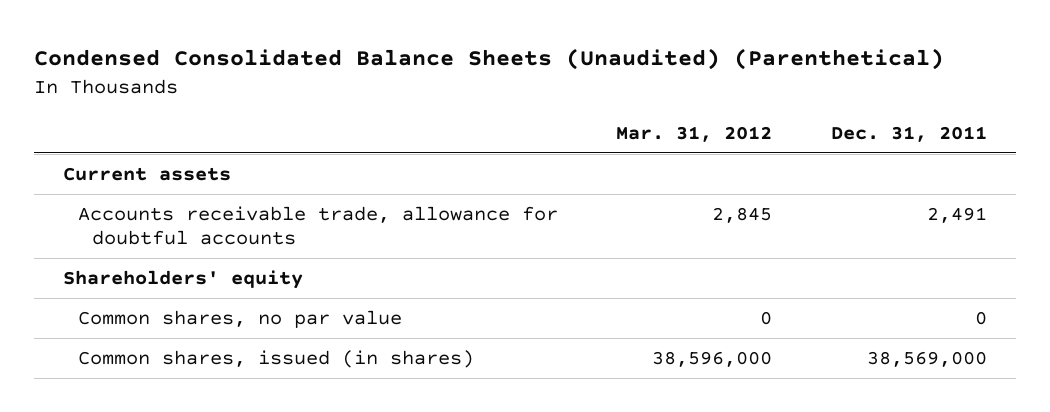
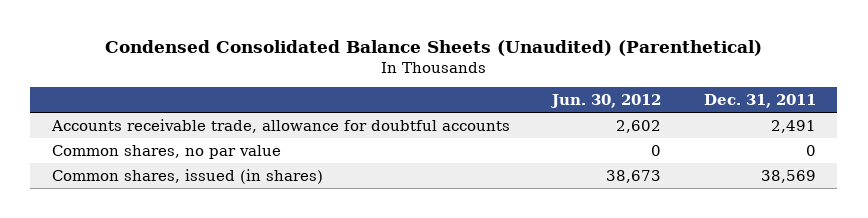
- | Mar. 31, 2012 | Dec. 31, 2011
+ | Jun. 30, 2012 | Dec. 31, 2011
- Current assets
- Shareholders' equity
- Common shares, issued (in shares) | 38,596,000 | 38,569,000
+ Common shares, issued (in shares) | 38,673 | 38,569

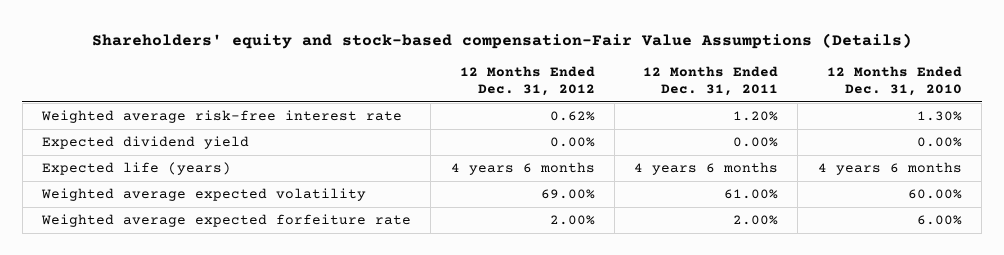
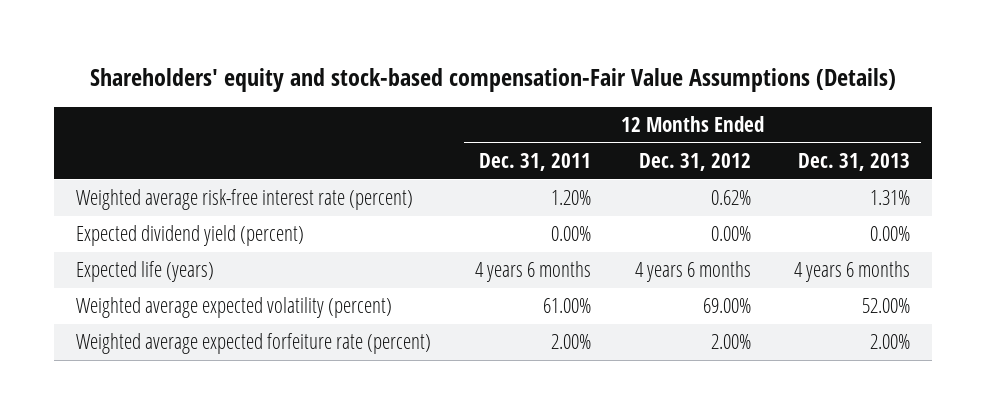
- | 12 Months Ended Dec. 31, 2012 | 12 Months Ended Dec. 31, 2011 | 12 Months Ended Dec. 31, 2010
+ | 12 Months Ended Dec. 31, 2011 | 12 Months Ended Dec. 31, 2012 | 12 Months Ended Dec. 31, 2013
- Weighted average risk-free interest rate | 0.62% | 1.20% | 1.30%
- Expected dividend yield | 0.00% | 0.00% | 0.00%
+ Weighted average risk-free interest rate (percent) | 1.20% | 0.62% | 1.31%
+ Expected dividend yield (percent) | 0.00% | 0.00% | 0.00%
- Weighted average expected volatility | 69.00% | 61.00% | 60.00%
- Weighted average expected forfeiture rate | 2.00% | 2.00% | 6.00%
+ Weighted average expected volatility (percent) | 61.00% | 69.00% | 52.00%
+ Weighted average expected forfeiture rate (percent) | 2.00% | 2.00% | 2.00%

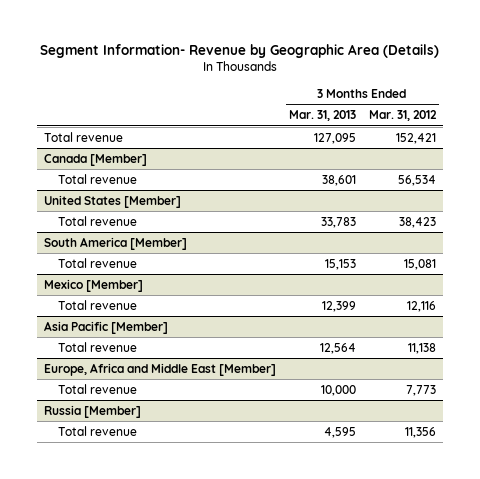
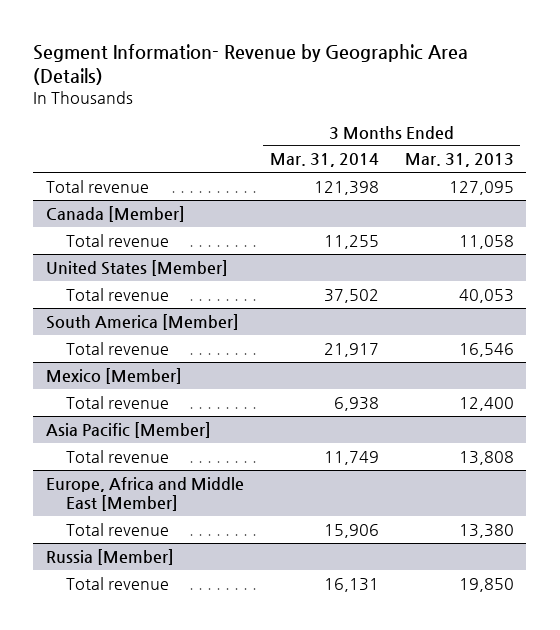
- | 3 Months Ended Mar. 31, 2013 | 3 Months Ended Mar. 31, 2012
+ | 3 Months Ended Mar. 31, 2014 | 3 Months Ended Mar. 31, 2013
@ Canada [Member]
- Total revenue | 38,601 | 56,534
+ Total revenue | 11,255 | 11,058
@ United States [Member]
- Total revenue | 33,783 | 38,423
+ Total revenue | 37,502 | 40,053
@ South America [Member]
- Total revenue | 15,153 | 15,081
+ Total revenue | 21,917 | 16,546
@ Mexico [Member]
- Total revenue | 12,399 | 12,116
+ Total revenue | 6,938 | 12,400
@ Asia Pacific [Member]
- Total revenue | 12,564 | 11,138
+ Total revenue | 11,749 | 13,808
@ Europe, Africa and Middle East [Member]
- Total revenue | 10,000 | 7,773
+ Total revenue | 15,906 | 13,380
@ Russia [Member]
- Total revenue | 4,595 | 11,356
+ Total revenue | 16,131 | 19,850

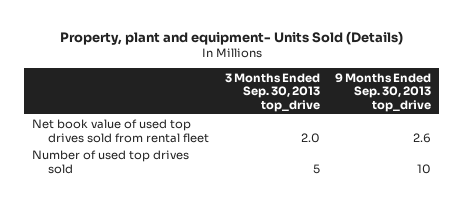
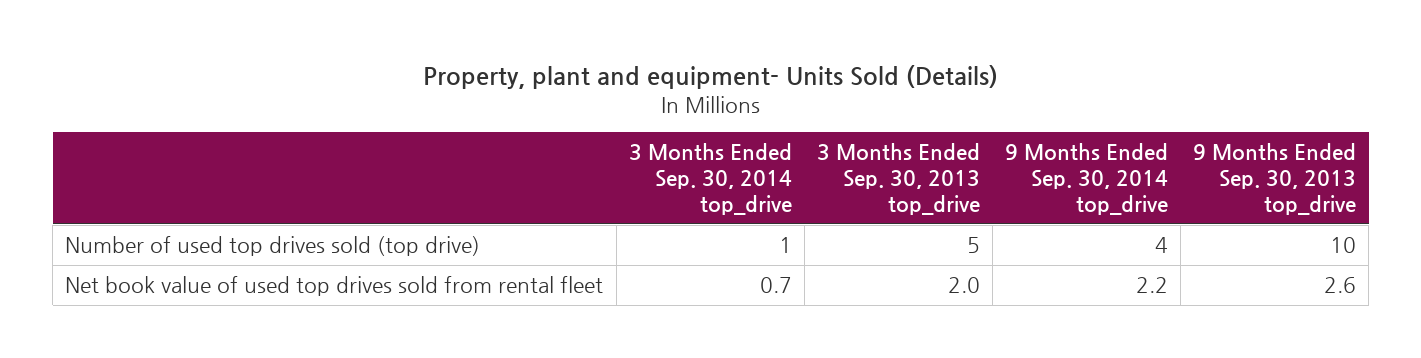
- | 3 Months Ended Sep. 30, 2013 top_drive | 9 Months Ended Sep. 30, 2013 top_drive
+ | 3 Months Ended Sep. 30, 2014 top_drive | 3 Months Ended Sep. 30, 2013 top_drive | 9 Months Ended Sep. 30, 2014 top_drive | 9 Months Ended Sep. 30, 2013 top_drive
+ Number of used top drives sold (top drive) | 1 | 5 | 4 | 10
- Number of used top drives sold | 5 | 10

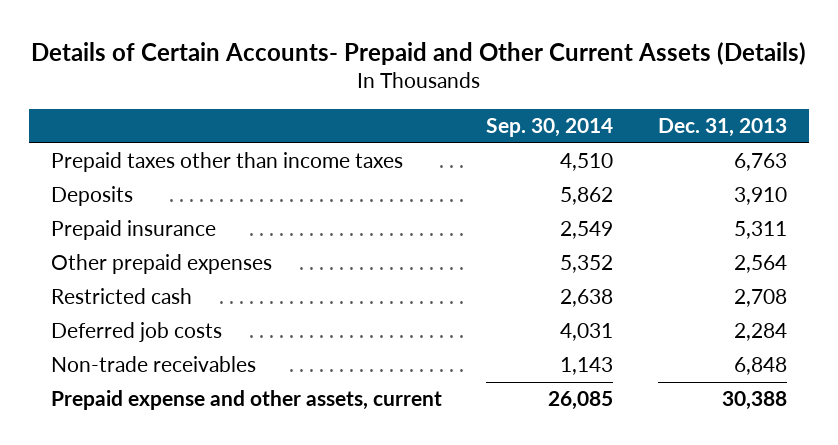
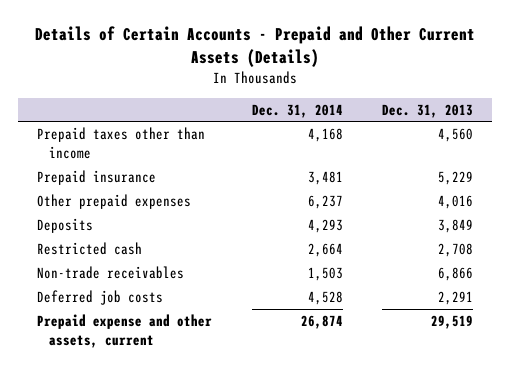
- Details of Certain Accounts- Prepaid and Other Current Assets (Details)
+ Details of Certain Accounts - Prepaid and Other Current Assets (Details)
- | Sep. 30, 2014 | Dec. 31, 2013
+ | Dec. 31, 2014 | Dec. 31, 2013
- Prepaid taxes other than income taxes | 4,510 | 6,763
- Deposits | 5,862 | 3,910
- Prepaid insurance | 2,549 | 5,311
- Other prepaid expenses | 5,352 | 2,564
+ Prepaid taxes other than income | 4,168 | 4,560
+ Prepaid insurance | 3,481 | 5,229
+ Other prepaid expenses | 6,237 | 4,016
+ Deposits | 4,293 | 3,849
- Deferred job costs | 4,031 | 2,284
- Non-trade receivables | 1,143 | 6,848
- Prepaid expense and other assets, current | 26,085 | 30,388
+ Non-trade receivables | 1,503 | 6,866
+ Deferred job costs | 4,528 | 2,291
+ Prepaid expense and other assets, current | 26,874 | 29,519

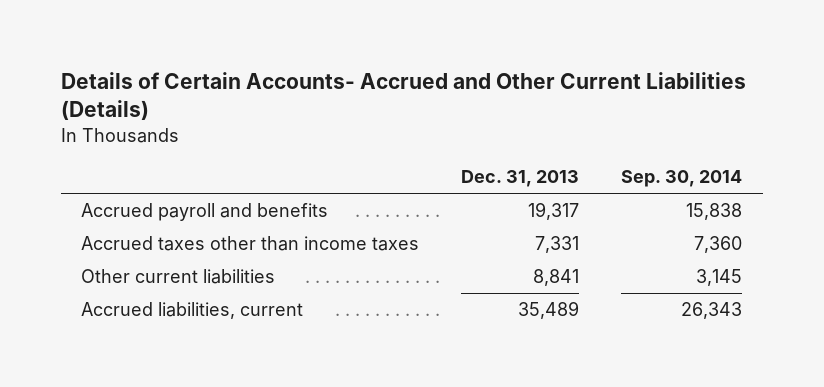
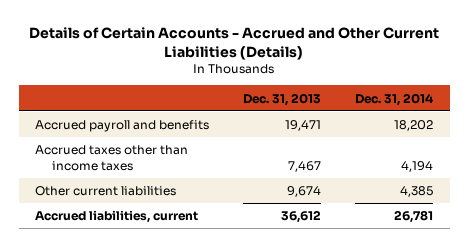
- Details of Certain Accounts- Accrued and Other Current Liabilities (Details)
+ Details of Certain Accounts - Accrued and Other Current Liabilities (Details)
- | Dec. 31, 2013 | Sep. 30, 2014
+ | Dec. 31, 2013 | Dec. 31, 2014
- Accrued payroll and benefits | 19,317 | 15,838
- Accrued taxes other than income taxes | 7,331 | 7,360
- Other current liabilities | 8,841 | 3,145
- Accrued liabilities, current | 35,489 | 26,343
+ Accrued payroll and benefits | 19,471 | 18,202
+ Accrued taxes other than income taxes | 7,467 | 4,194
+ Other current liabilities | 9,674 | 4,385
+ Accrued liabilities, current | 36,612 | 26,781

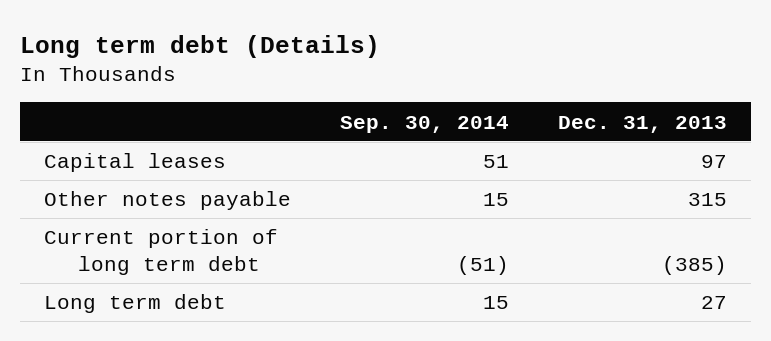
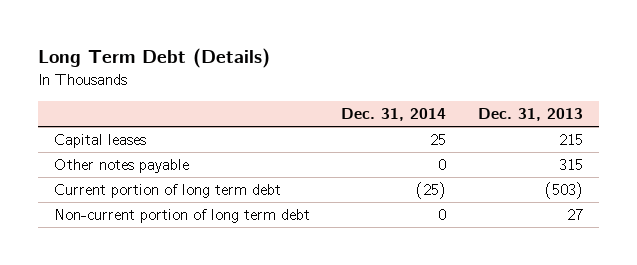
- Long term debt (Details)
+ Long Term Debt (Details)
- | Sep. 30, 2014 | Dec. 31, 2013
+ | Dec. 31, 2014 | Dec. 31, 2013
- Capital leases | 51 | 97
+ Capital leases | 25 | 215
- Current portion of long term debt | (51) | (385)
- Long term debt | 15 | 27
+ Current portion of long term debt | (25) | (503)
+ Non-current portion of long term debt | 0 | 27

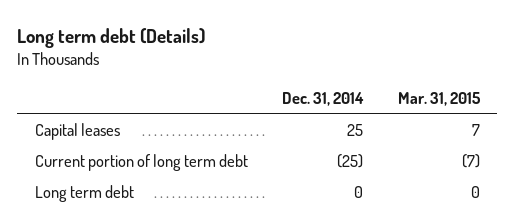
- Long Term Debt (Details)
+ Long term debt (Details)
- | Dec. 31, 2014 | Dec. 31, 2013
+ | Dec. 31, 2014 | Mar. 31, 2015
- Other notes payable | 0 | 315
- Non-current portion of long term debt | 0 | 27
+ Long term debt | 0 | 0

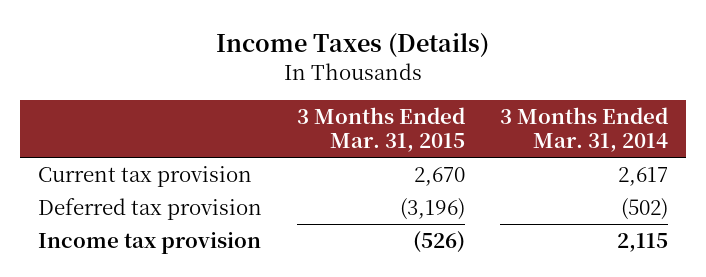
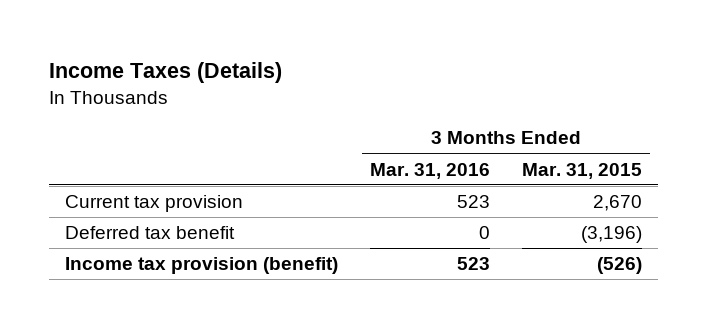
- | 3 Months Ended Mar. 31, 2015 | 3 Months Ended Mar. 31, 2014
+ | 3 Months Ended Mar. 31, 2016 | 3 Months Ended Mar. 31, 2015
- Deferred tax provision | (3,196) | (502)
- Income tax provision | (526) | 2,115
+ Deferred tax benefit | 0 | (3,196)
+ Income tax provision (benefit) | 523 | (526)

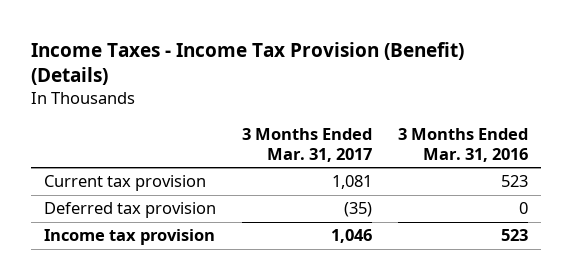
- Income Taxes (Details)
+ Income Taxes - Income Tax Provision (Benefit) (Details)
- | 3 Months Ended Mar. 31, 2016 | 3 Months Ended Mar. 31, 2015
+ | 3 Months Ended Mar. 31, 2017 | 3 Months Ended Mar. 31, 2016
- Deferred tax benefit | 0 | (3,196)
- Income tax provision (benefit) | 523 | (526)
+ Deferred tax provision | (35) | 0
+ Income tax provision | 1,046 | 523

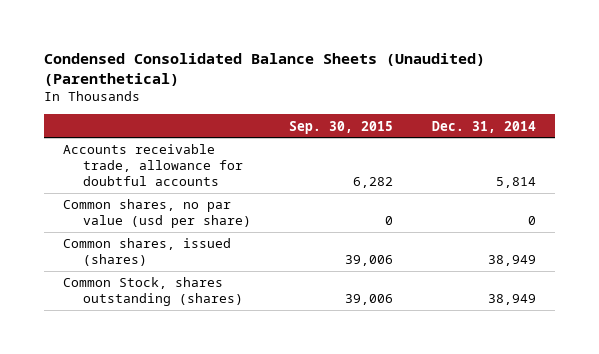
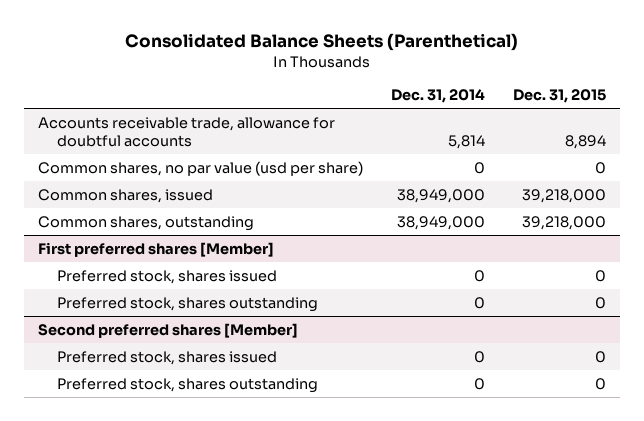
- Condensed Consolidated Balance Sheets (Unaudited) (Parenthetical)
+ Consolidated Balance Sheets (Parenthetical)
- | Sep. 30, 2015 | Dec. 31, 2014
+ | Dec. 31, 2014 | Dec. 31, 2015
- Common shares, issued (shares) | 39,006 | 38,949
- Common Stock, shares outstanding (shares) | 39,006 | 38,949
+ Common shares, issued | 38,949,000 | 39,218,000
+ Common shares, outstanding | 38,949,000 | 39,218,000
+ First preferred shares [Member]
+ Preferred stock, shares issued | 0 | 0
+ Preferred stock, shares outstanding | 0 | 0
+ Second preferred shares [Member]
+ Preferred stock, shares issued | 0 | 0
+ Preferred stock, shares outstanding | 0 | 0

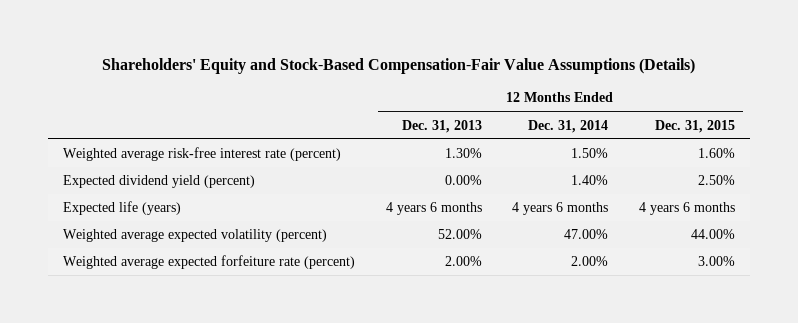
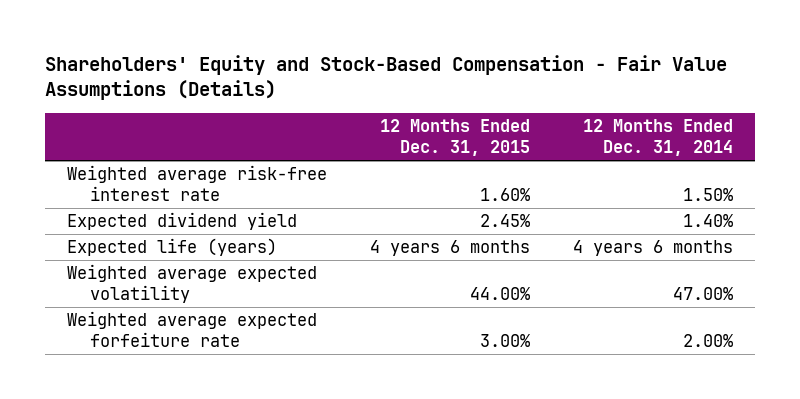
- Shareholders' Equity and Stock-Based Compensation-Fair Value Assumptions (Details)
+ Shareholders' Equity and Stock-Based Compensation - Fair Value Assumptions (Details)
- | 12 Months Ended Dec. 31, 2013 | 12 Months Ended Dec. 31, 2014 | 12 Months Ended Dec. 31, 2015
+ | 12 Months Ended Dec. 31, 2015 | 12 Months Ended Dec. 31, 2014
- Weighted average risk-free interest rate (percent) | 1.30% | 1.50% | 1.60%
- Expected dividend yield (percent) | 0.00% | 1.40% | 2.50%
+ Weighted average risk-free interest rate | 1.60% | 1.50%
+ Expected dividend yield | 2.45% | 1.40%
- Weighted average expected volatility (percent) | 52.00% | 47.00% | 44.00%
- Weighted average expected forfeiture rate (percent) | 2.00% | 2.00% | 3.00%
+ Weighted average expected volatility | 44.00% | 47.00%
+ Weighted average expected forfeiture rate | 3.00% | 2.00%

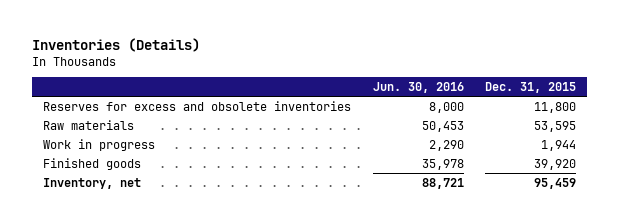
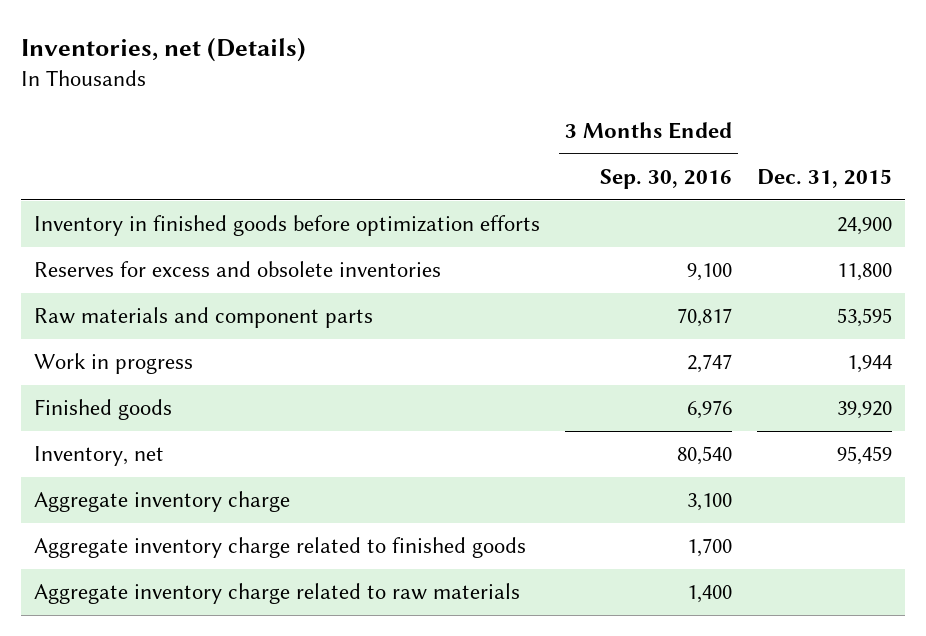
- Inventories (Details)
+ Inventories, net (Details)
- | Jun. 30, 2016 | Dec. 31, 2015
+ | 3 Months Ended Sep. 30, 2016 | Dec. 31, 2015
+ Inventory in finished goods before optimization efforts | | 24,900
- Raw materials | 50,453 | 53,595
+ Raw materials and component parts | 70,817 | 53,595
+ Aggregate inventory charge | 3,100 |
+ Aggregate inventory charge related to finished goods | 1,700 |
+ Aggregate inventory charge related to raw materials | 1,400 |

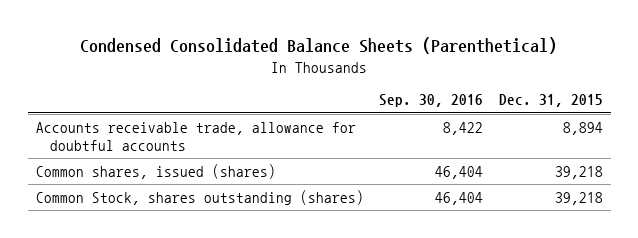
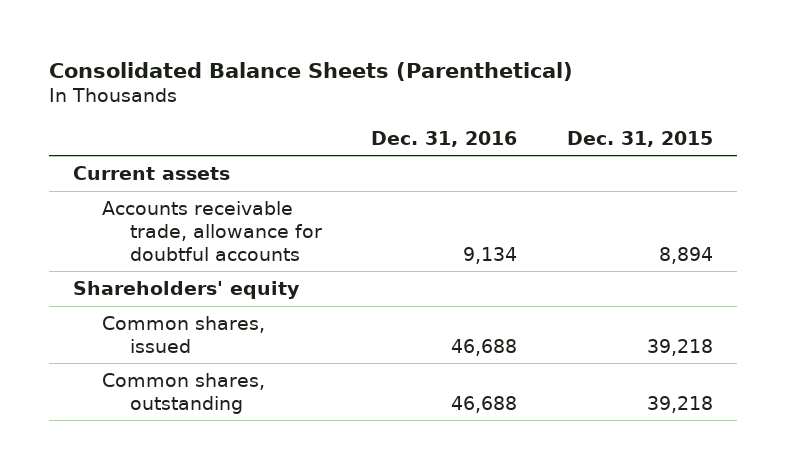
- Condensed Consolidated Balance Sheets (Parenthetical)
+ Consolidated Balance Sheets (Parenthetical)
- | Sep. 30, 2016 | Dec. 31, 2015
+ | Dec. 31, 2016 | Dec. 31, 2015
+ Current assets
- Common shares, issued (shares) | 46,404 | 39,218
- Common Stock, shares outstanding (shares) | 46,404 | 39,218
+ Shareholders' equity
+ Common shares, issued | 46,688 | 39,218
+ Common shares, outstanding | 46,688 | 39,218

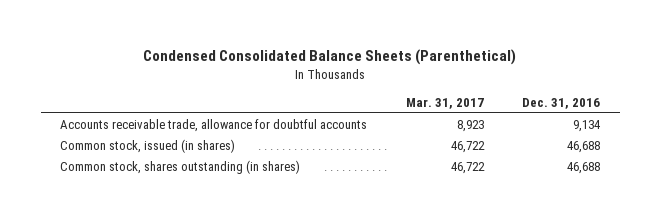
- Consolidated Balance Sheets (Parenthetical)
+ Condensed Consolidated Balance Sheets (Parenthetical)
- | Dec. 31, 2016 | Dec. 31, 2015
+ | Mar. 31, 2017 | Dec. 31, 2016
- Current assets
- Shareholders' equity
- Common shares, issued | 46,688 | 39,218
- Common shares, outstanding | 46,688 | 39,218
+ Common stock, issued (in shares) | 46,722 | 46,688
+ Common stock, shares outstanding (in shares) | 46,722 | 46,688

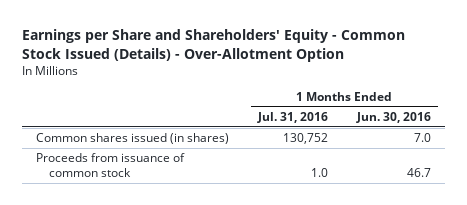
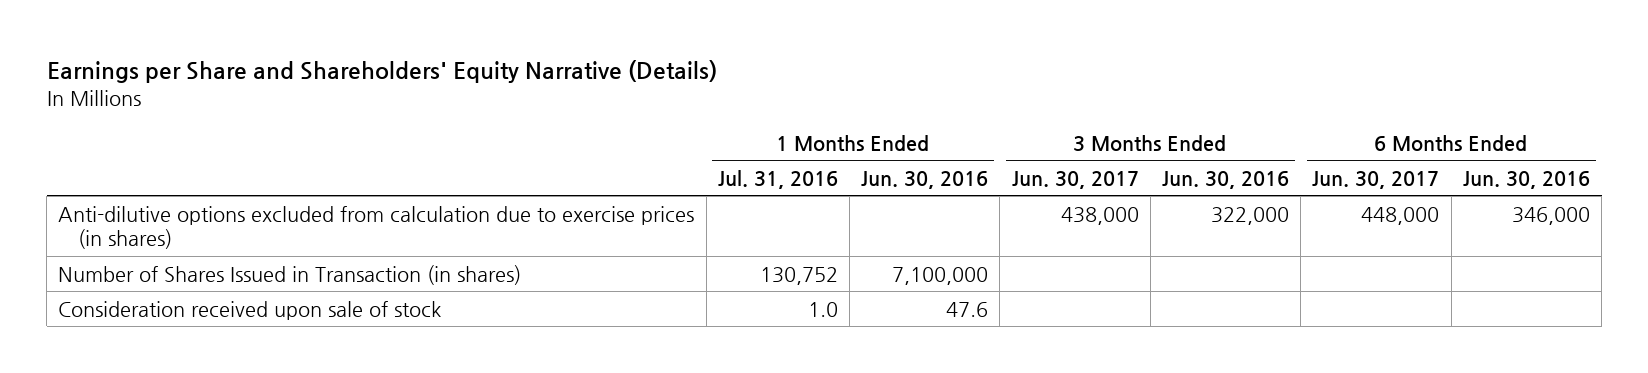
- Earnings per Share and Shareholders' Equity - Common Stock Issued (Details) - Over-Allotment Option
+ Earnings per Share and Shareholders' Equity Narrative (Details)
- | 1 Months Ended Jul. 31, 2016 | 1 Months Ended Jun. 30, 2016
+ | 1 Months Ended Jul. 31, 2016 | 1 Months Ended Jun. 30, 2016 | 3 Months Ended Jun. 30, 2017 | 3 Months Ended Jun. 30, 2016 | 6 Months Ended Jun. 30, 2017 | 6 Months Ended Jun. 30, 2016
- Common shares issued (in shares) | 130,752 | 7.0
- Proceeds from issuance of common stock | 1.0 | 46.7
+ Anti-dilutive options excluded from calculation due to exercise prices (in shares) | | | 438,000 | 322,000 | 448,000 | 346,000
+ Number of Shares Issued in Transaction (in shares) | 130,752 | 7,100,000 | | | |
+ Consideration received upon sale of stock | 1.0 | 47.6 | | | |

